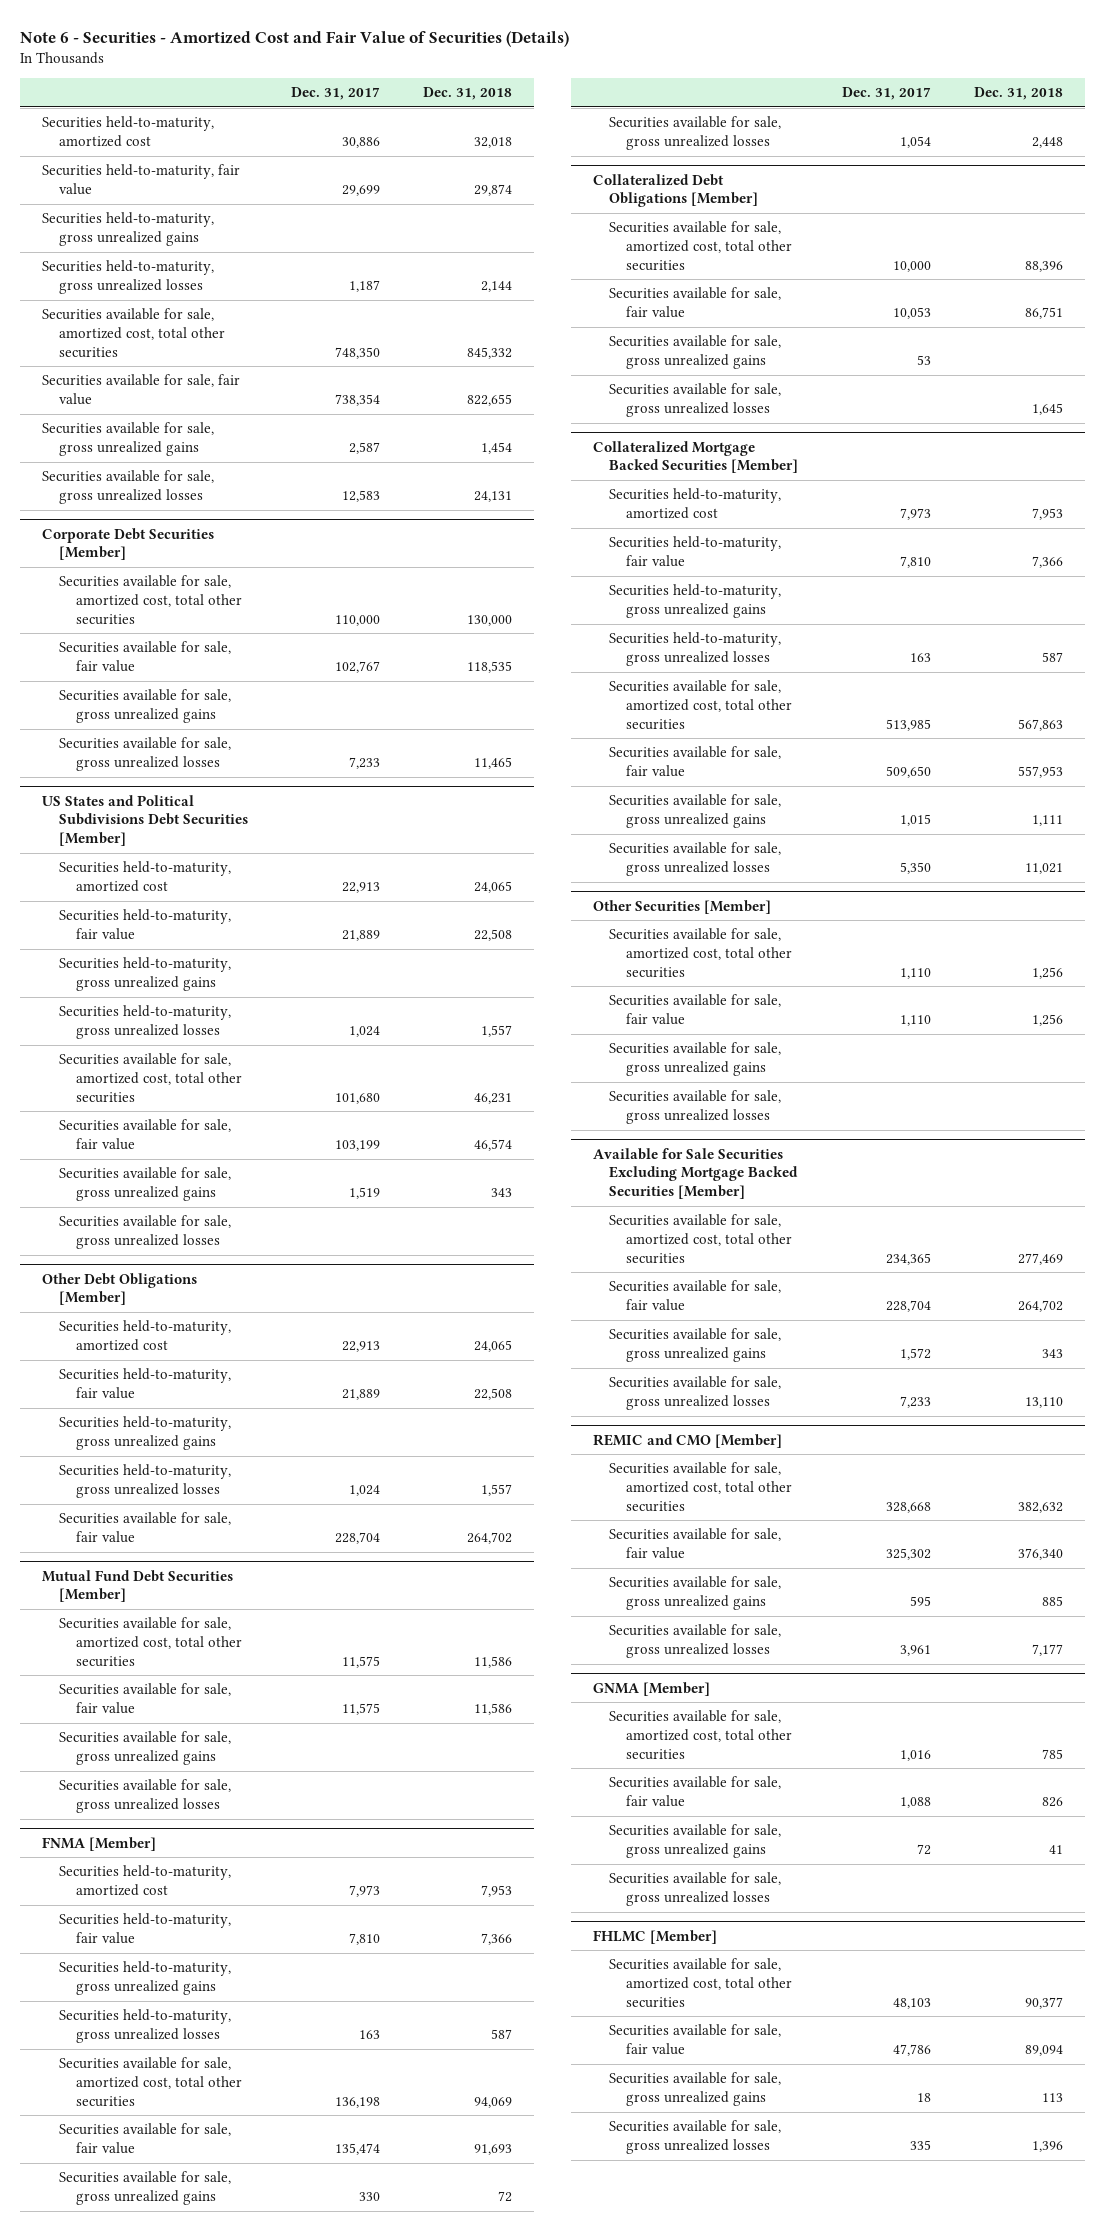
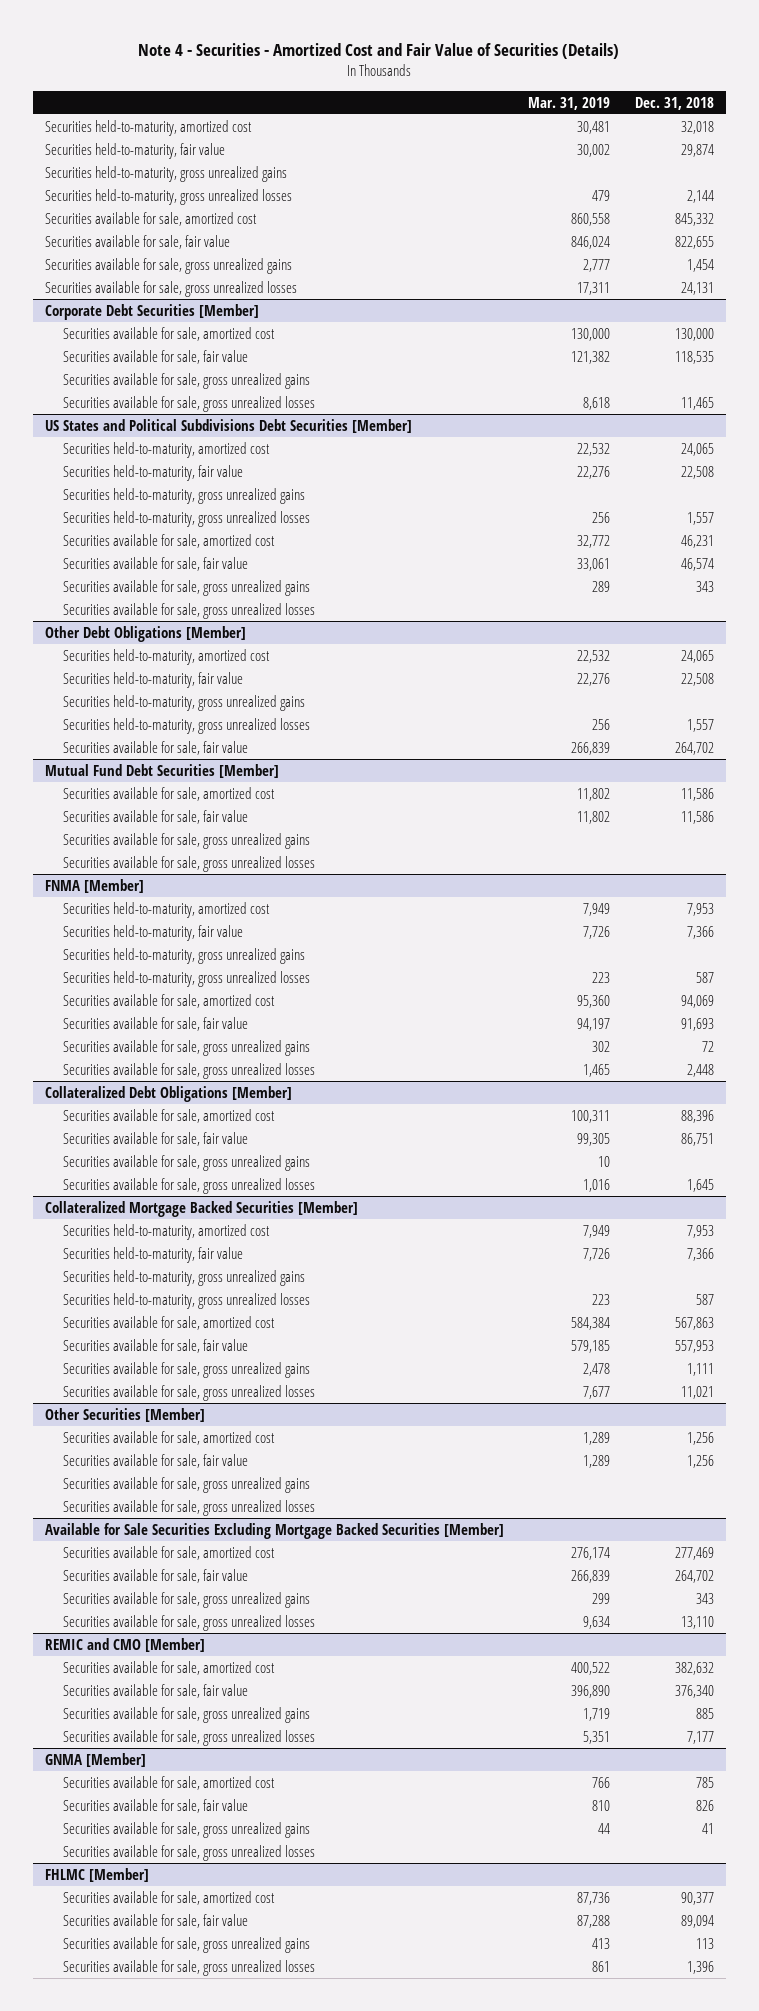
- Note 6 - Securities - Amortized Cost and Fair Value of Securities (Details)
+ Note 4 - Securities - Amortized Cost and Fair Value of Securities (Details)
- | Dec. 31, 2017 | Dec. 31, 2018
+ | Mar. 31, 2019 | Dec. 31, 2018
- Securities available for sale, amortized cost, total other securities | 748,350 | 845,332
+ Securities available for sale, amortized cost | 860,558 | 845,332
@ Corporate Debt Securities [Member]
- Securities available for sale, amortized cost, total other securities | 110,000 | 130,000
+ Securities available for sale, amortized cost | 130,000 | 130,000
@ US States and Political Subdivisions Debt Securities [Member]
- Securities available for sale, amortized cost, total other securities | 101,680 | 46,231
+ Securities available for sale, amortized cost | 32,772 | 46,231
@ Mutual Fund Debt Securities [Member]
- Securities available for sale, amortized cost, total other securities | 11,575 | 11,586
+ Securities available for sale, amortized cost | 11,802 | 11,586
@ FNMA [Member]
- Securities available for sale, amortized cost, total other securities | 136,198 | 94,069
+ Securities available for sale, amortized cost | 95,360 | 94,069
@ Collateralized Debt Obligations [Member]
- Securities available for sale, amortized cost, total other securities | 10,000 | 88,396
+ Securities available for sale, amortized cost | 100,311 | 88,396
@ Collateralized Mortgage Backed Securities [Member]
- Securities available for sale, amortized cost, total other securities | 513,985 | 567,863
+ Securities available for sale, amortized cost | 584,384 | 567,863
@ Other Securities [Member]
- Securities available for sale, amortized cost, total other securities | 1,110 | 1,256
+ Securities available for sale, amortized cost | 1,289 | 1,256
@ Available for Sale Securities Excluding Mortgage Backed Securities [Member]
- Securities available for sale, amortized cost, total other securities | 234,365 | 277,469
+ Securities available for sale, amortized cost | 276,174 | 277,469
@ REMIC and CMO [Member]
- Securities available for sale, amortized cost, total other securities | 328,668 | 382,632
+ Securities available for sale, amortized cost | 400,522 | 382,632
@ GNMA [Member]
- Securities available for sale, amortized cost, total other securities | 1,016 | 785
+ Securities available for sale, amortized cost | 766 | 785
@ FHLMC [Member]
- Securities available for sale, amortized cost, total other securities | 48,103 | 90,377
+ Securities available for sale, amortized cost | 87,736 | 90,377

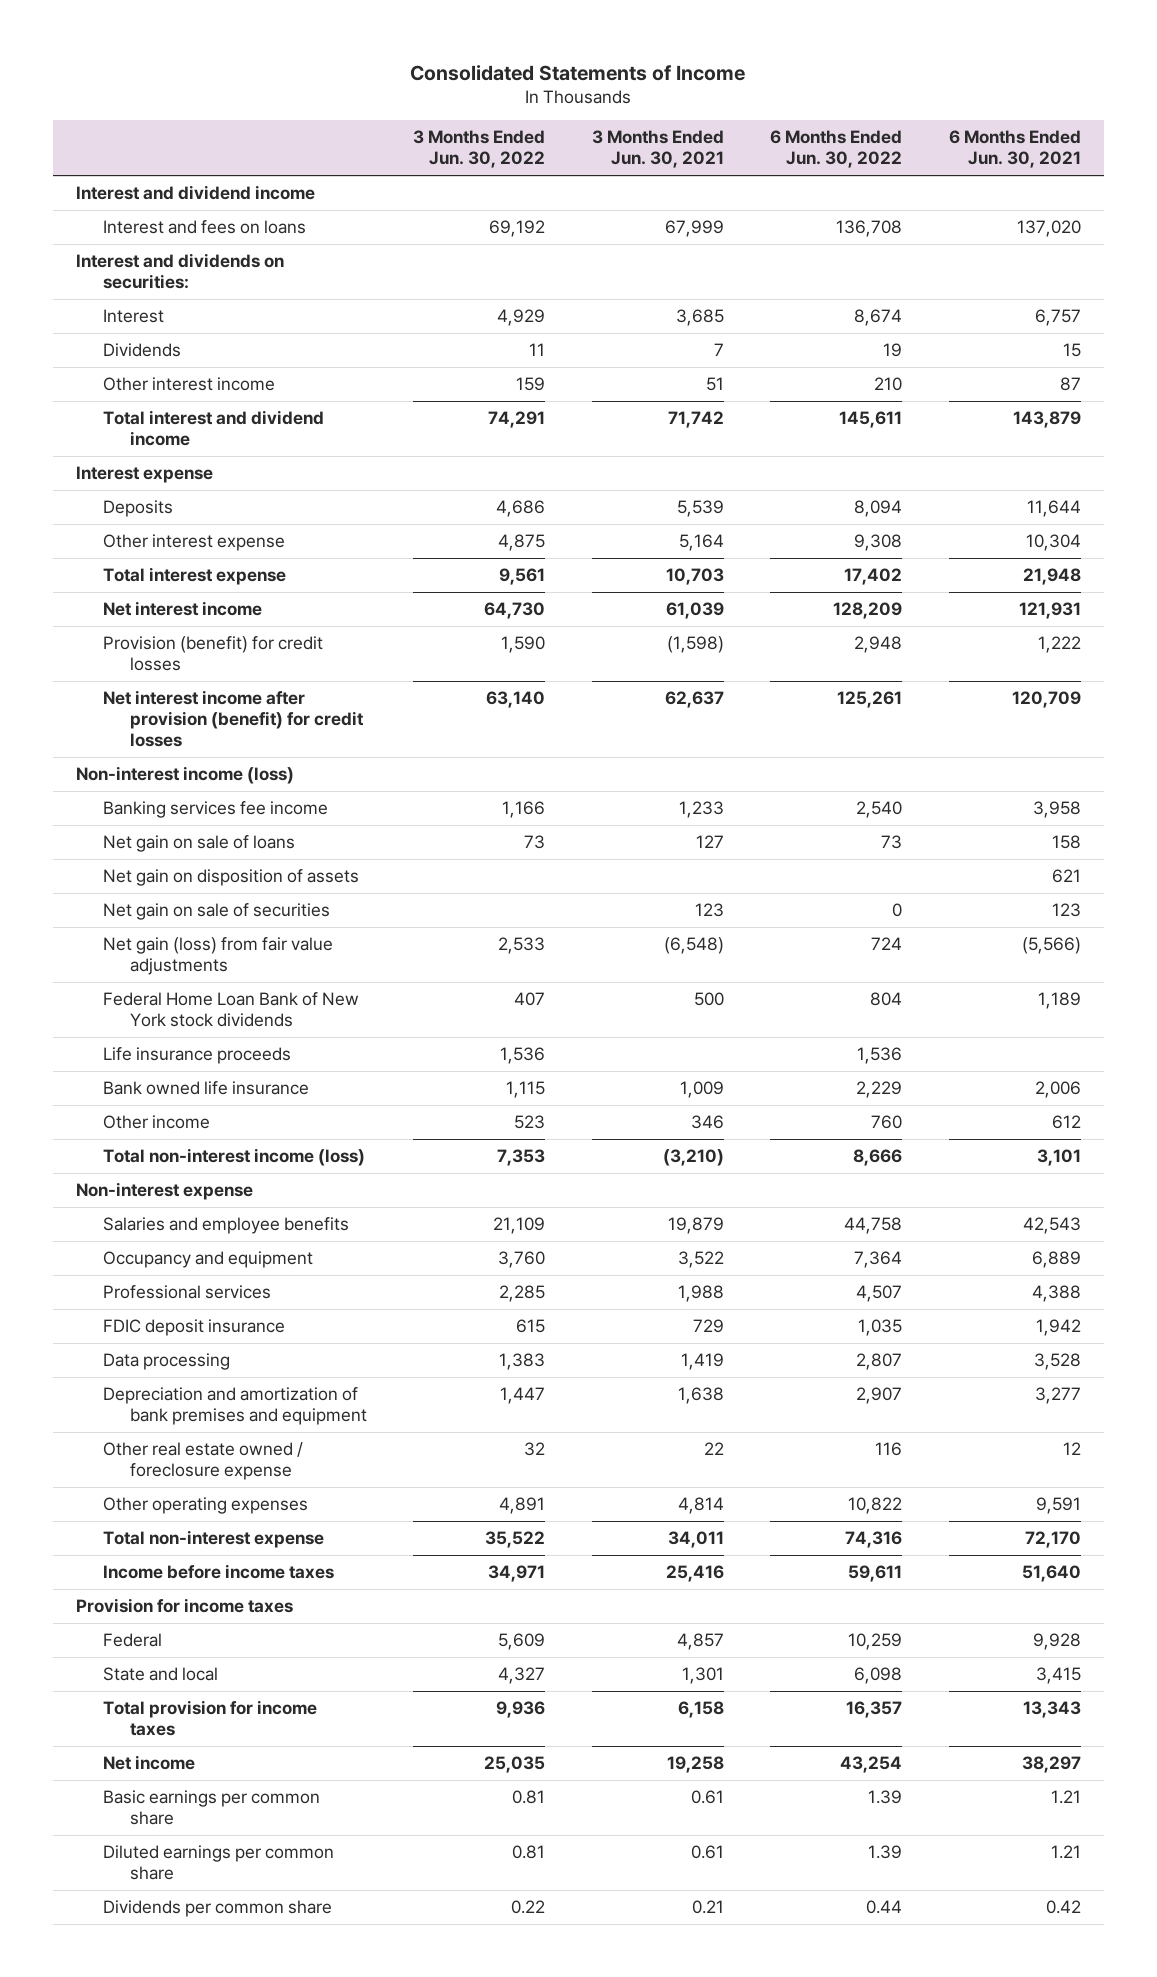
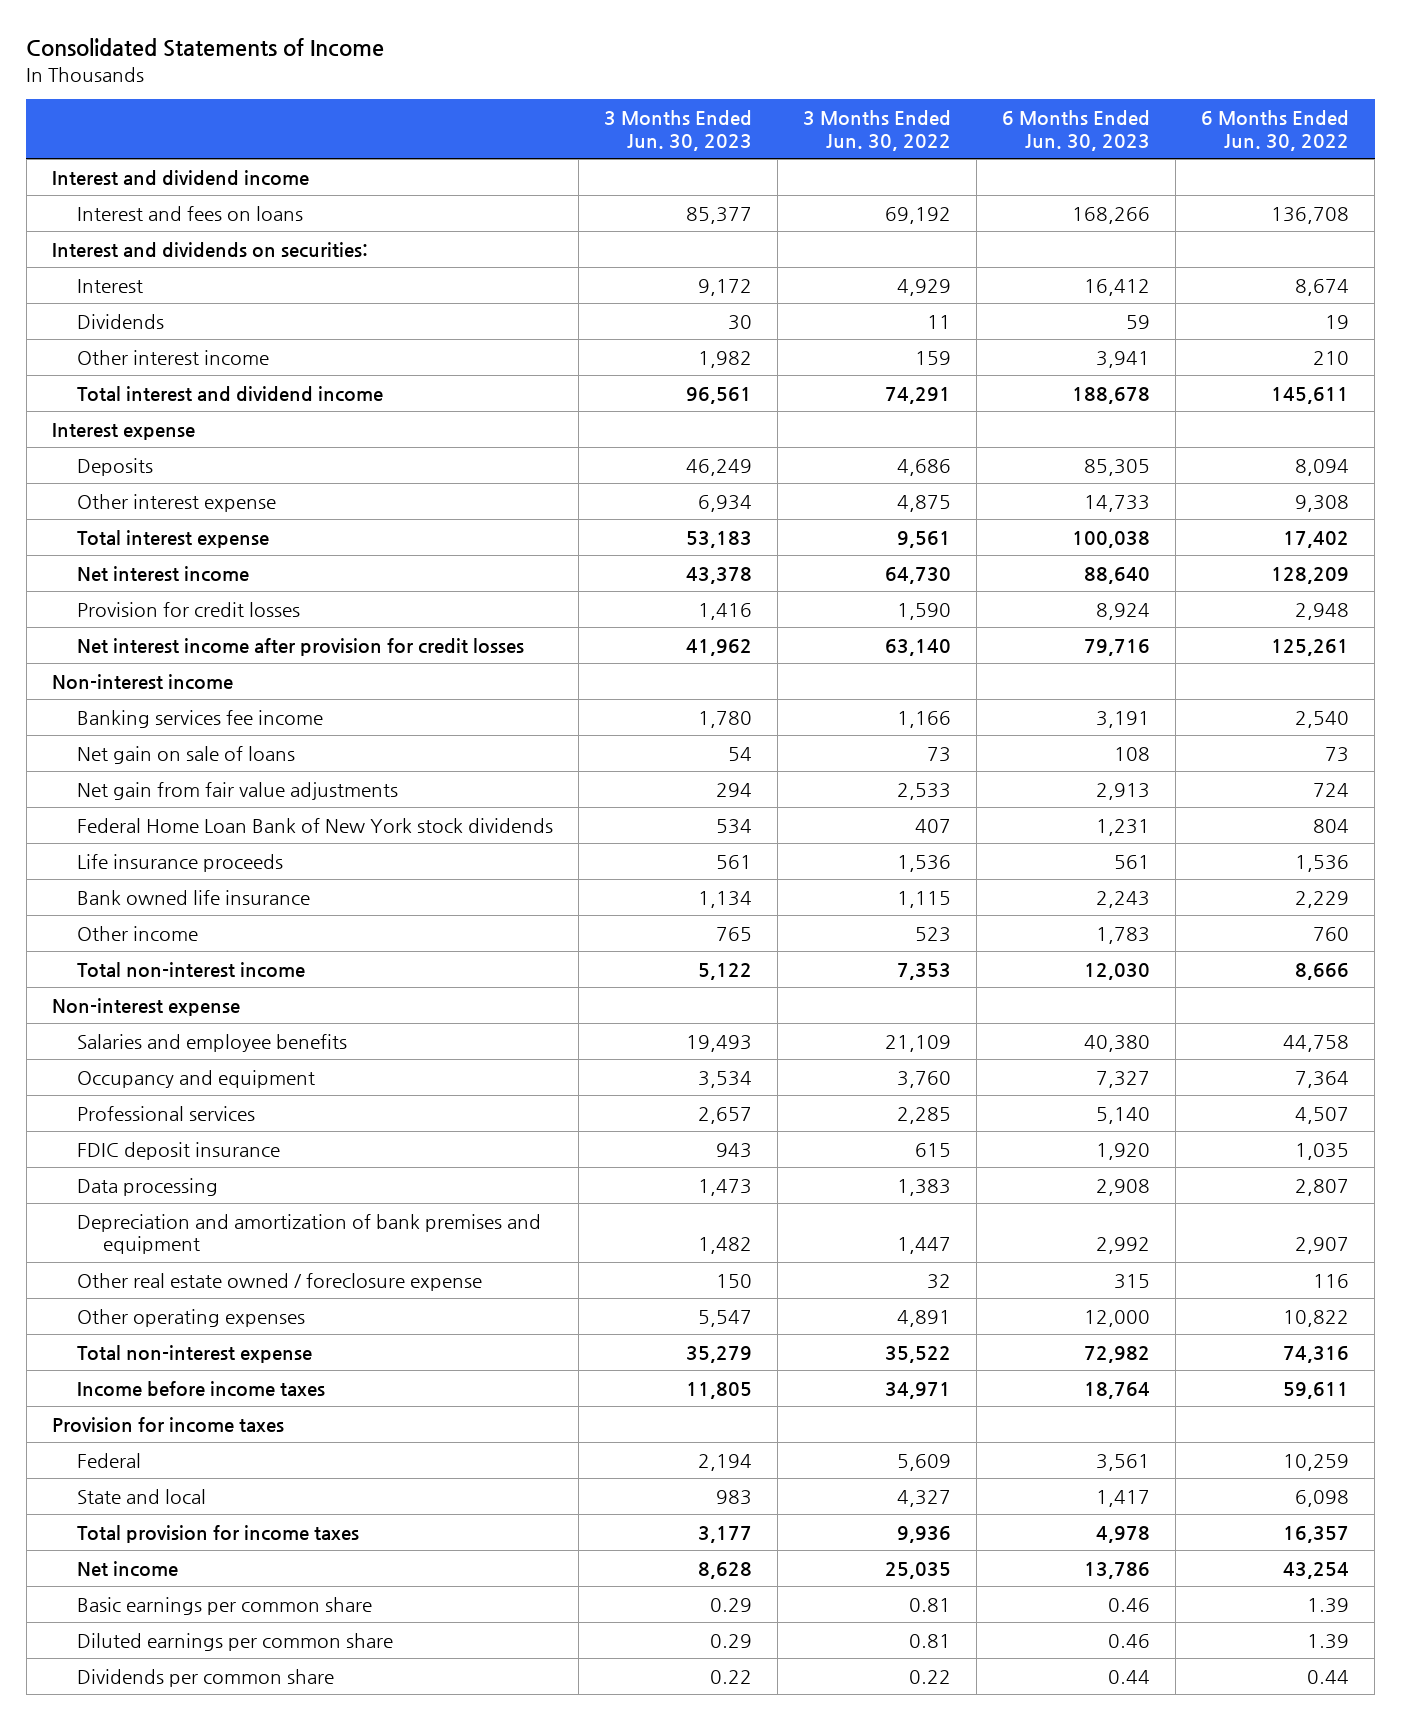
- | 3 Months Ended Jun. 30, 2022 | 3 Months Ended Jun. 30, 2021 | 6 Months Ended Jun. 30, 2022 | 6 Months Ended Jun. 30, 2021
+ | 3 Months Ended Jun. 30, 2023 | 3 Months Ended Jun. 30, 2022 | 6 Months Ended Jun. 30, 2023 | 6 Months Ended Jun. 30, 2022
- Provision (benefit) for credit losses | 1,590 | (1,598) | 2,948 | 1,222
- Net interest income after provision (benefit) for credit losses | 63,140 | 62,637 | 125,261 | 120,709
- Non-interest income (loss)
+ Provision for credit losses | 1,416 | 1,590 | 8,924 | 2,948
+ Net interest income after provision for credit losses | 41,962 | 63,140 | 79,716 | 125,261
+ Non-interest income
- Net gain on disposition of assets | | | | 621
- Net gain on sale of securities | | 123 | 0 | 123
- Net gain (loss) from fair value adjustments | 2,533 | (6,548) | 724 | (5,566)
+ Net gain from fair value adjustments | 294 | 2,533 | 2,913 | 724
- Total non-interest income (loss) | 7,353 | (3,210) | 8,666 | 3,101
+ Total non-interest income | 5,122 | 7,353 | 12,030 | 8,666

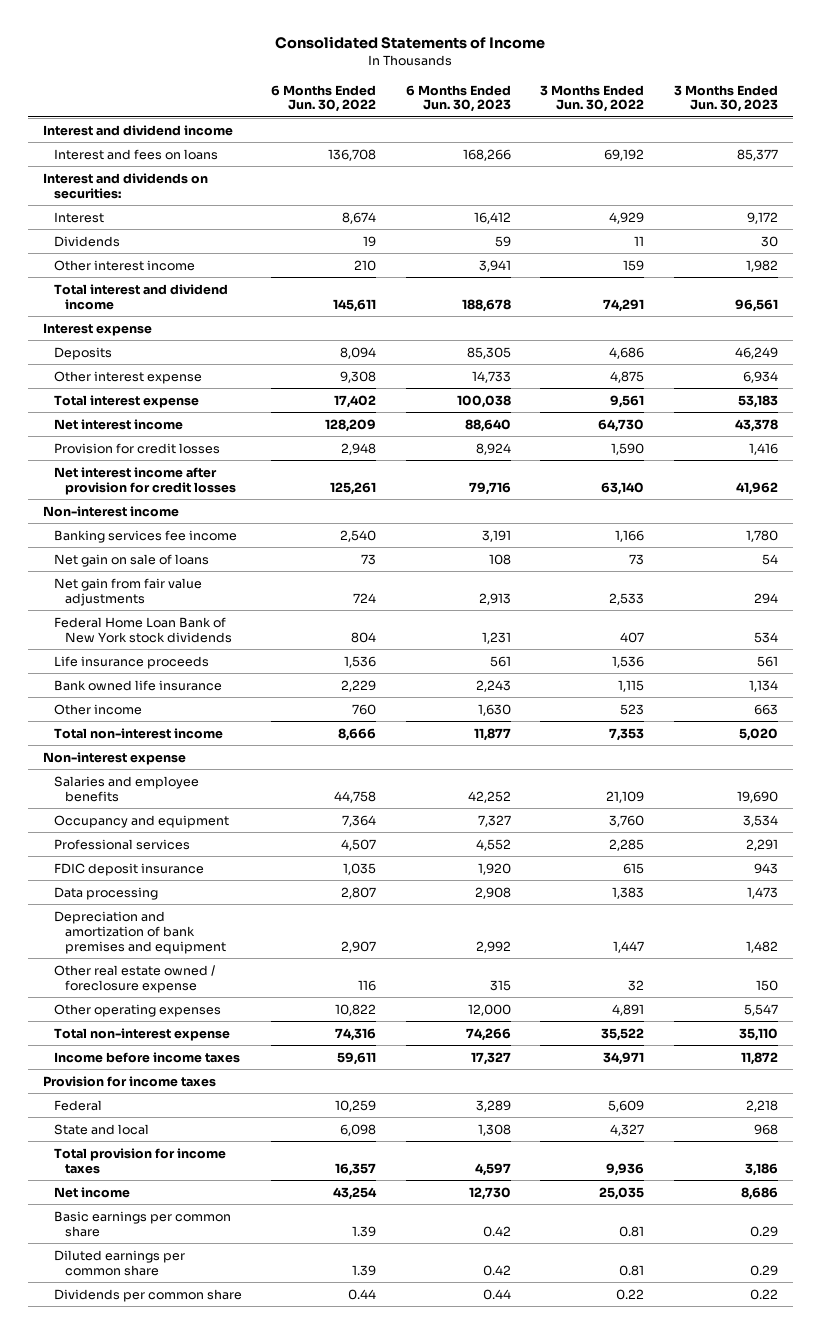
- | 3 Months Ended Jun. 30, 2023 | 3 Months Ended Jun. 30, 2022 | 6 Months Ended Jun. 30, 2023 | 6 Months Ended Jun. 30, 2022
+ | 6 Months Ended Jun. 30, 2022 | 6 Months Ended Jun. 30, 2023 | 3 Months Ended Jun. 30, 2022 | 3 Months Ended Jun. 30, 2023
- Other income | 765 | 523 | 1,783 | 760
- Total non-interest income | 5,122 | 7,353 | 12,030 | 8,666
+ Other income | 760 | 1,630 | 523 | 663
+ Total non-interest income | 8,666 | 11,877 | 7,353 | 5,020
- Salaries and employee benefits | 19,493 | 21,109 | 40,380 | 44,758
+ Salaries and employee benefits | 44,758 | 42,252 | 21,109 | 19,690
- Professional services | 2,657 | 2,285 | 5,140 | 4,507
+ Professional services | 4,507 | 4,552 | 2,285 | 2,291
- Total non-interest expense | 35,279 | 35,522 | 72,982 | 74,316
- Income before income taxes | 11,805 | 34,971 | 18,764 | 59,611
+ Total non-interest expense | 74,316 | 74,266 | 35,522 | 35,110
+ Income before income taxes | 59,611 | 17,327 | 34,971 | 11,872
- Federal | 2,194 | 5,609 | 3,561 | 10,259
- State and local | 983 | 4,327 | 1,417 | 6,098
- Total provision for income taxes | 3,177 | 9,936 | 4,978 | 16,357
- Net income | 8,628 | 25,035 | 13,786 | 43,254
- Basic earnings per common share | 0.29 | 0.81 | 0.46 | 1.39
- Diluted earnings per common share | 0.29 | 0.81 | 0.46 | 1.39
+ Federal | 10,259 | 3,289 | 5,609 | 2,218
+ State and local | 6,098 | 1,308 | 4,327 | 968
+ Total provision for income taxes | 16,357 | 4,597 | 9,936 | 3,186
+ Net income | 43,254 | 12,730 | 25,035 | 8,686
+ Basic earnings per common share | 1.39 | 0.42 | 0.81 | 0.29
+ Diluted earnings per common share | 1.39 | 0.42 | 0.81 | 0.29

